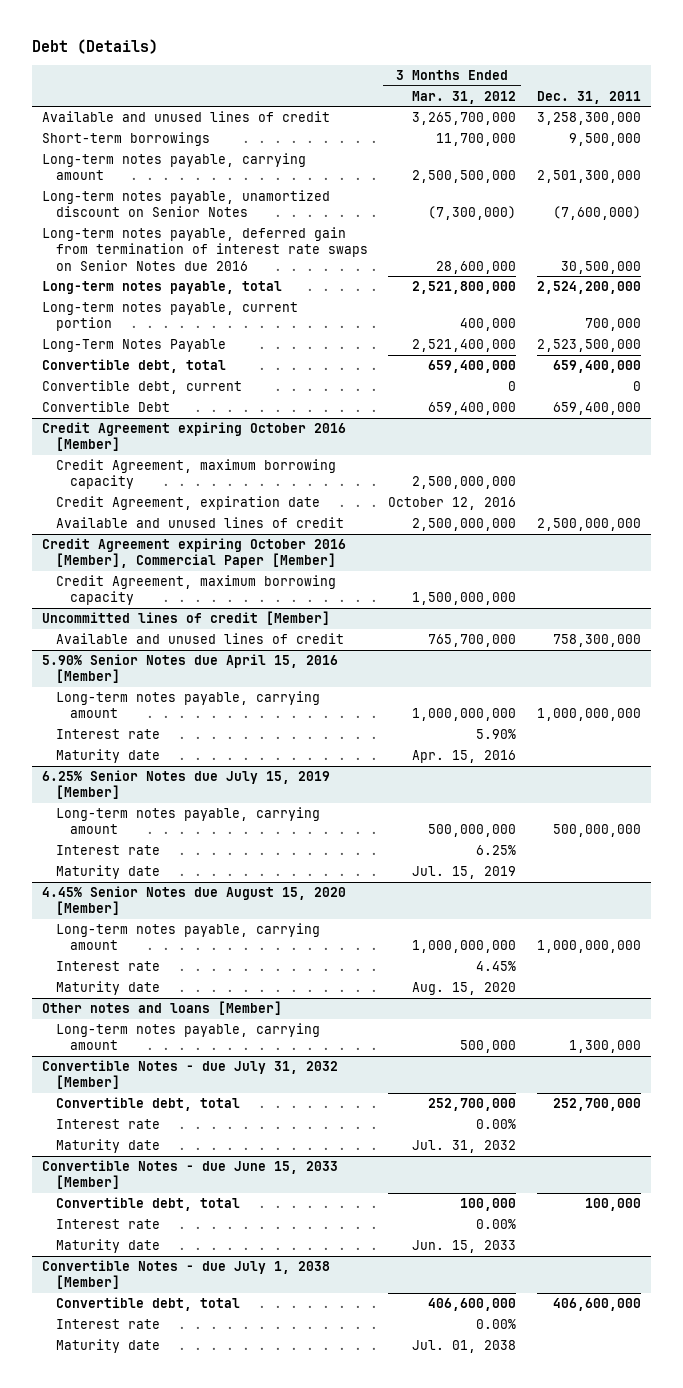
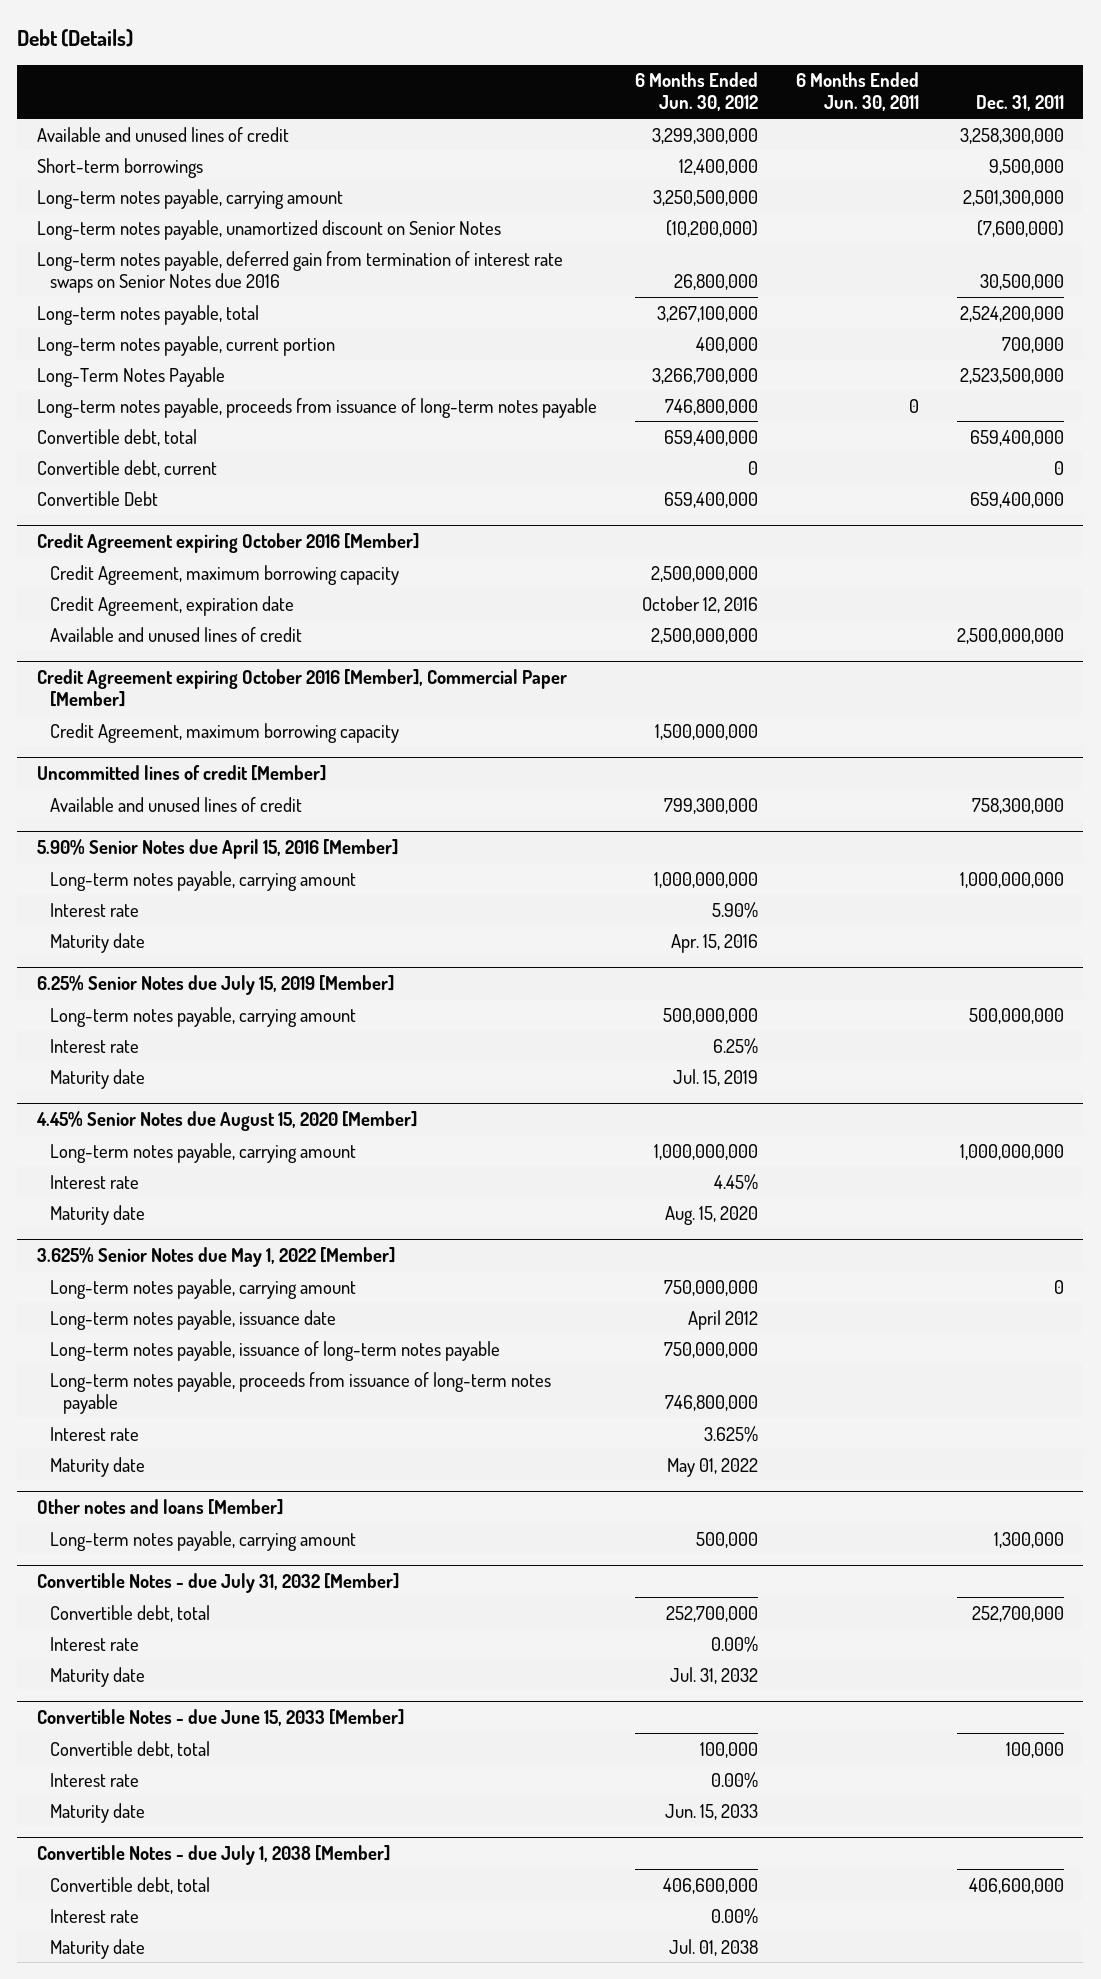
- | 3 Months Ended Mar. 31, 2012 | Dec. 31, 2011
+ | 6 Months Ended Jun. 30, 2012 | 6 Months Ended Jun. 30, 2011 | Dec. 31, 2011
+ Long-term notes payable, proceeds from issuance of long-term notes payable | 746,800,000 | 0 |
+ 3.625% Senior Notes due May 1, 2022 [Member]
+ Long-term notes payable, carrying amount | 750,000,000 | | 0
+ Long-term notes payable, issuance date | April 2012 | |
+ Long-term notes payable, issuance of long-term notes payable | 750,000,000 | |
+ Long-term notes payable, proceeds from issuance of long-term notes payable | 746,800,000 | |
+ Interest rate | 3.625% | |
+ Maturity date | May 01, 2022 | |

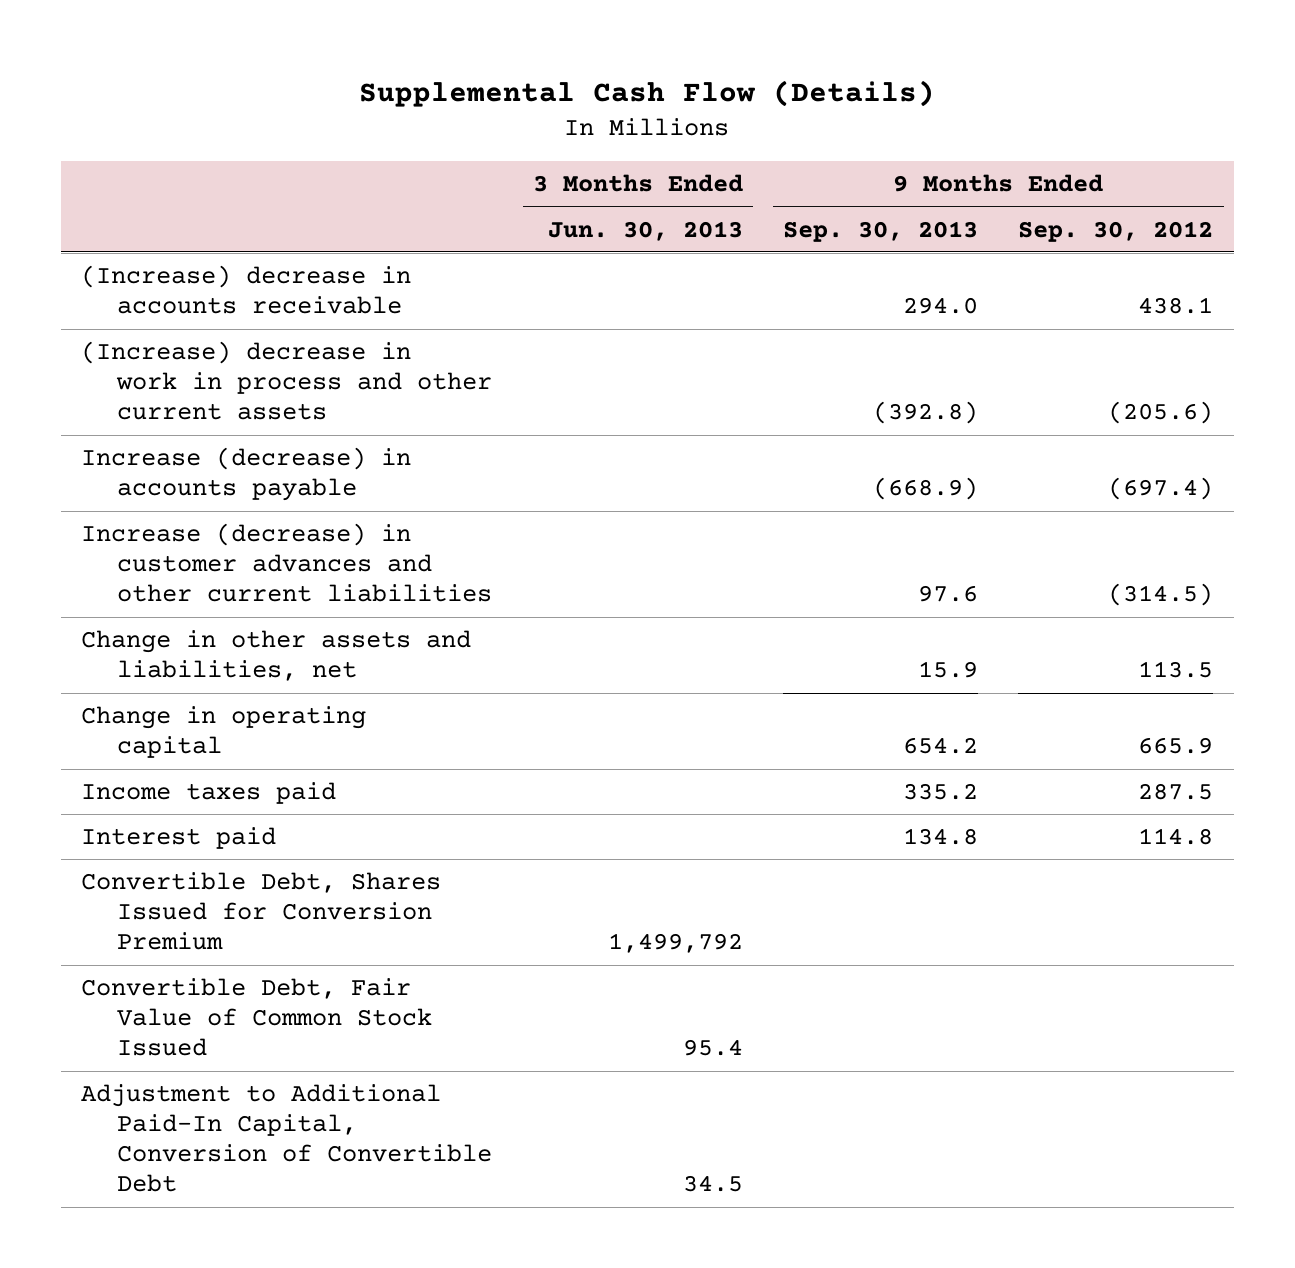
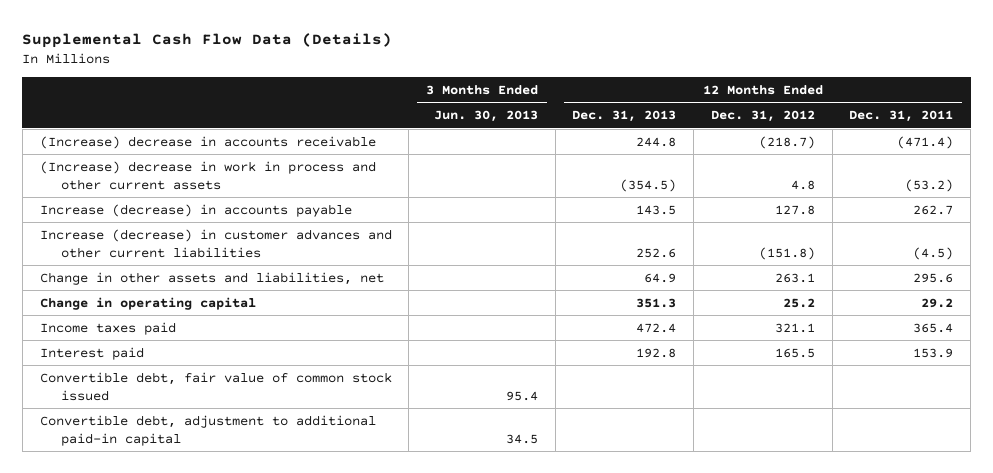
- Supplemental Cash Flow (Details)
+ Supplemental Cash Flow Data (Details)
- | 3 Months Ended Jun. 30, 2013 | 9 Months Ended Sep. 30, 2013 | 9 Months Ended Sep. 30, 2012
+ | 3 Months Ended Jun. 30, 2013 | 12 Months Ended Dec. 31, 2013 | 12 Months Ended Dec. 31, 2012 | 12 Months Ended Dec. 31, 2011
- Convertible Debt, Shares Issued for Conversion Premium | 1,499,792 | |
- Convertible Debt, Fair Value of Common Stock Issued | 95.4 | |
- Adjustment to Additional Paid-In Capital, Conversion of Convertible Debt | 34.5 | |
+ Convertible debt, fair value of common stock issued | 95.4 | | |
+ Convertible debt, adjustment to additional paid-in capital | 34.5 | | |

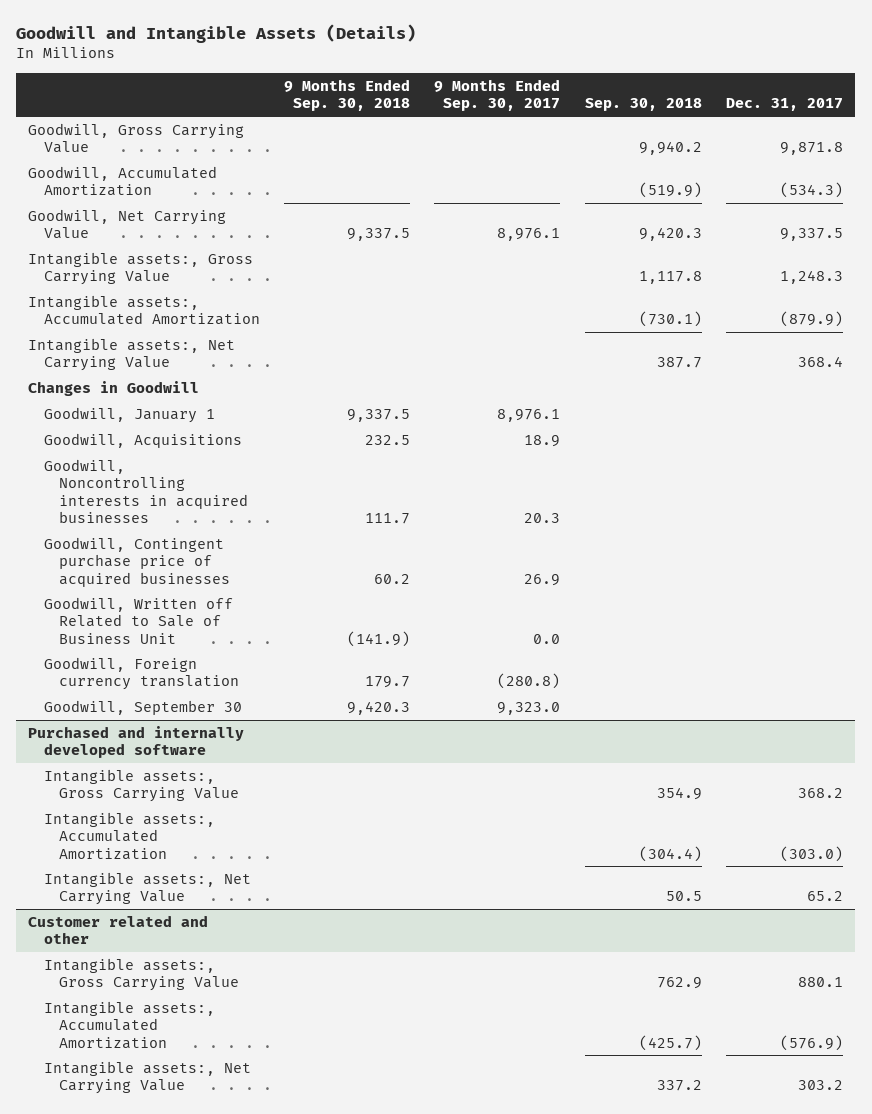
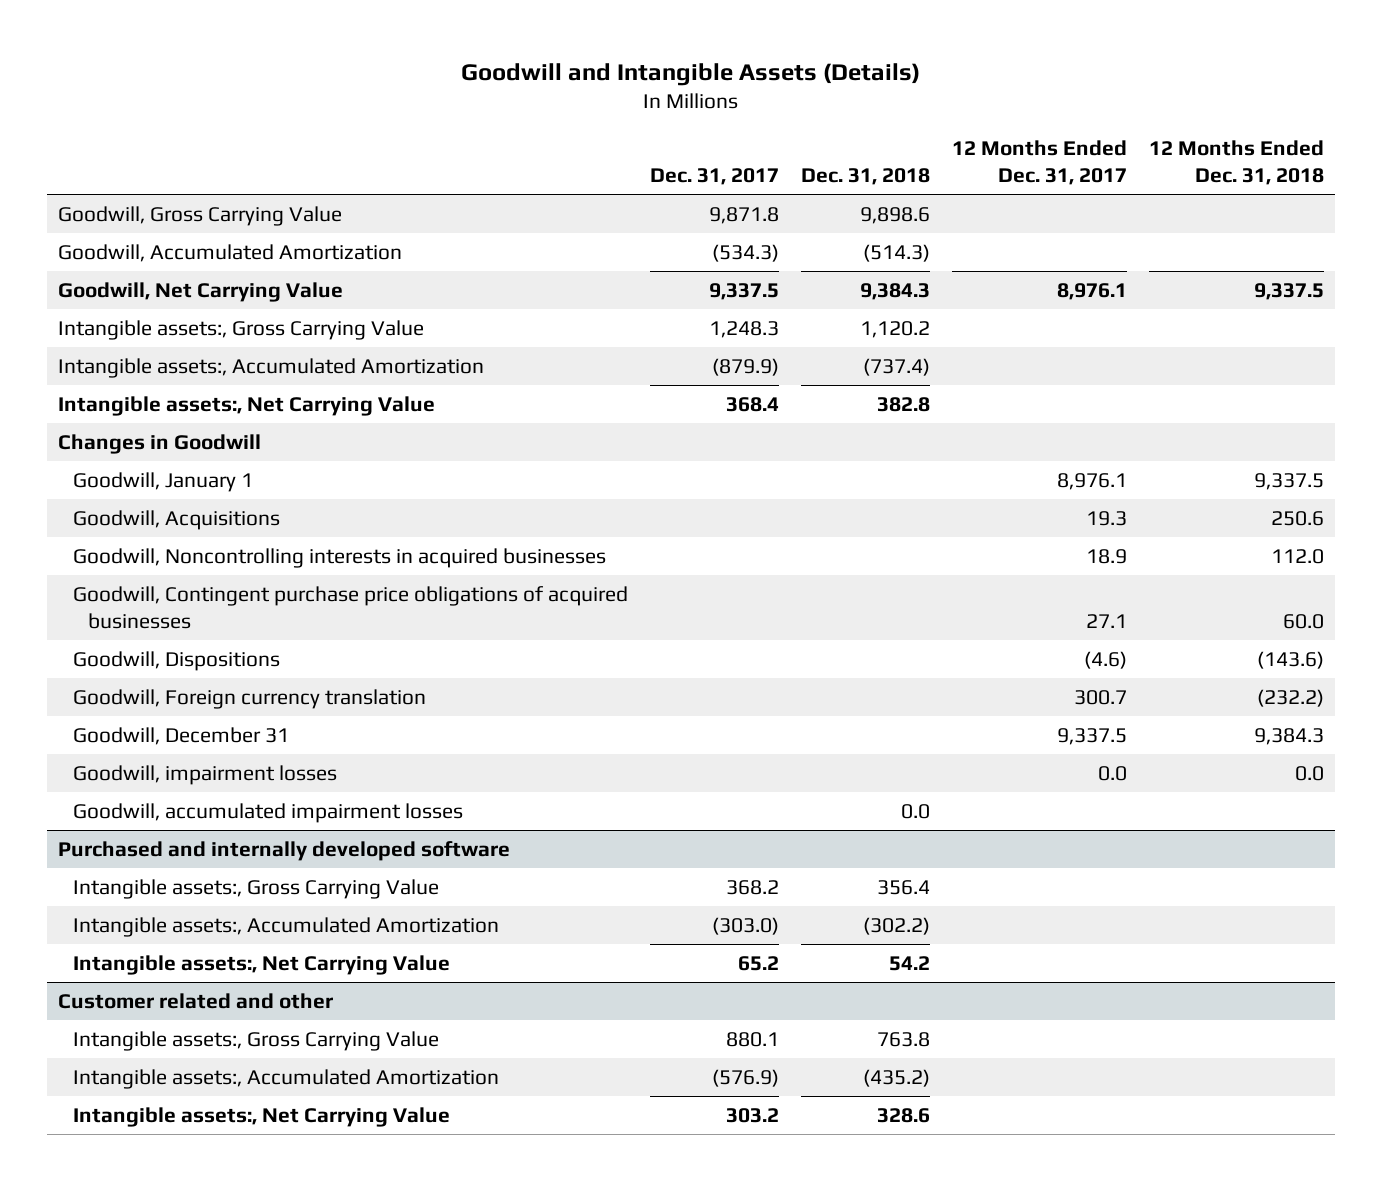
- | 9 Months Ended Sep. 30, 2018 | 9 Months Ended Sep. 30, 2017 | Sep. 30, 2018 | Dec. 31, 2017
+ | Dec. 31, 2017 | Dec. 31, 2018 | 12 Months Ended Dec. 31, 2017 | 12 Months Ended Dec. 31, 2018
- Goodwill, Contingent purchase price of acquired businesses | 60.2 | 26.9 | |
- Goodwill, Written off Related to Sale of Business Unit | (141.9) | 0.0 | |
+ Goodwill, Contingent purchase price obligations of acquired businesses | | | 27.1 | 60.0
+ Goodwill, Dispositions | | | (4.6) | (143.6)
- Goodwill, September 30 | 9,420.3 | 9,323.0 | |
+ Goodwill, December 31 | | | 9,337.5 | 9,384.3
+ Goodwill, impairment losses | | | 0.0 | 0.0
+ Goodwill, accumulated impairment losses | | 0.0 | |

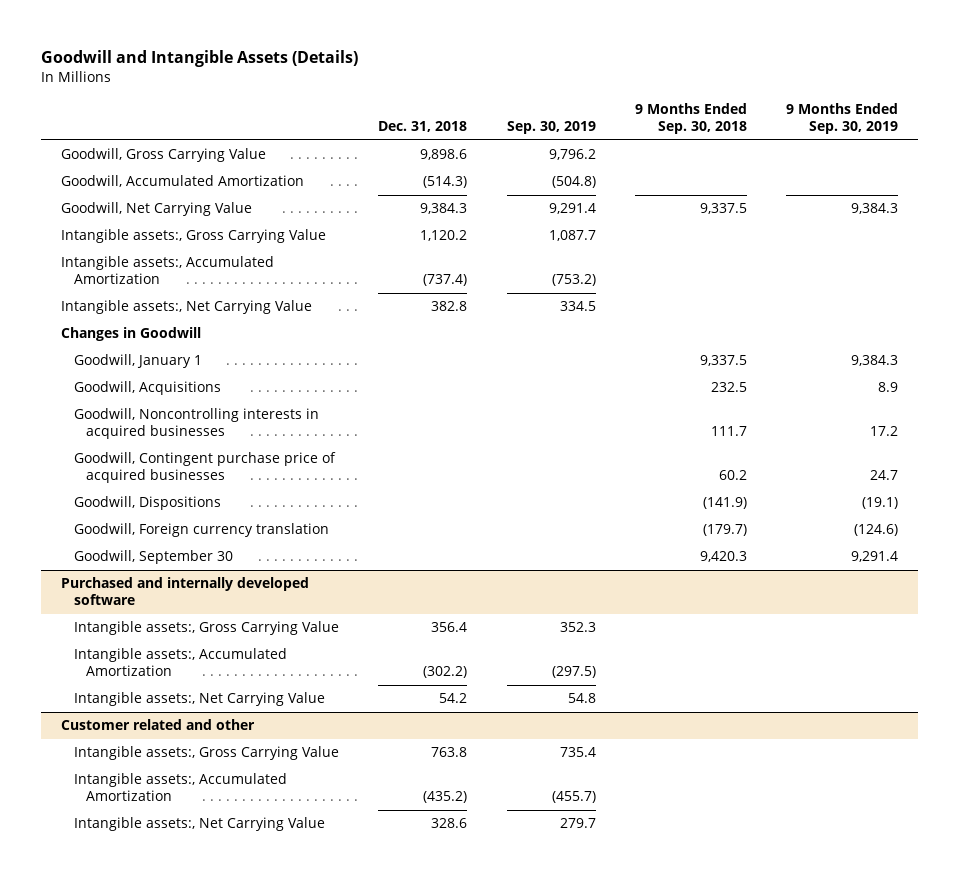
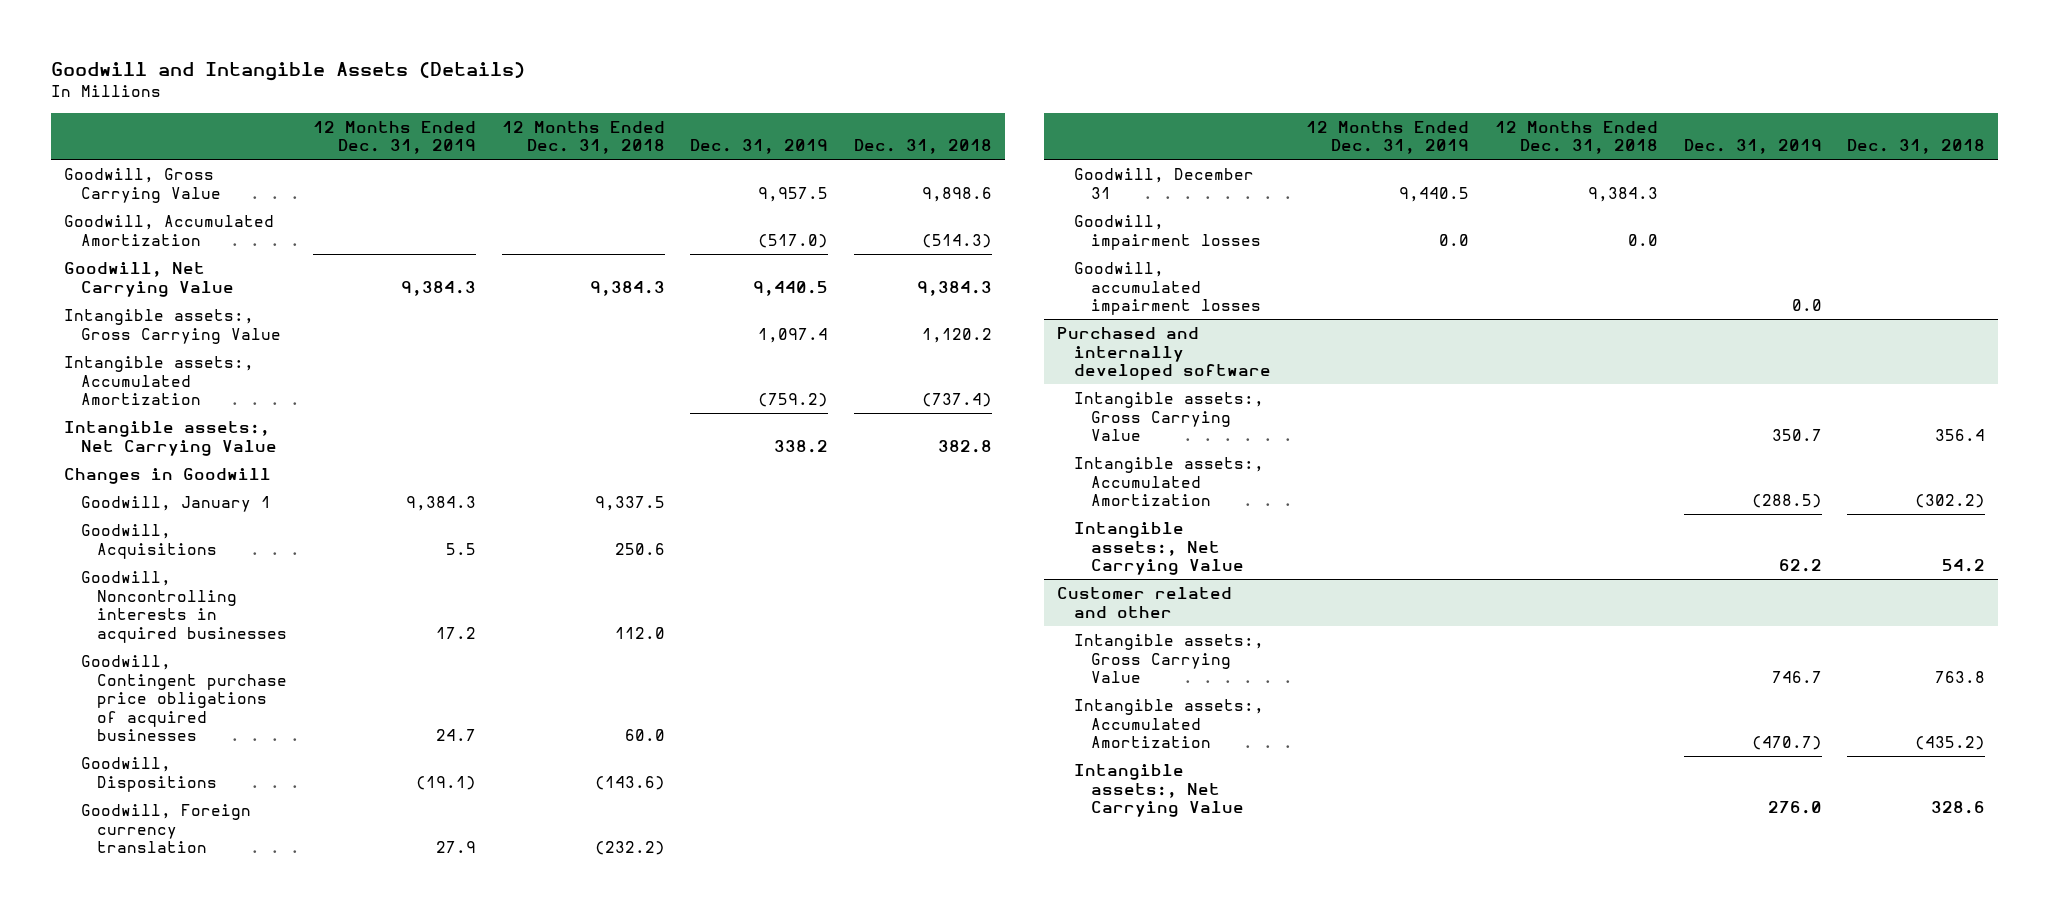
- | Dec. 31, 2018 | Sep. 30, 2019 | 9 Months Ended Sep. 30, 2018 | 9 Months Ended Sep. 30, 2019
+ | 12 Months Ended Dec. 31, 2019 | 12 Months Ended Dec. 31, 2018 | Dec. 31, 2019 | Dec. 31, 2018
- Goodwill, Contingent purchase price of acquired businesses | | | 60.2 | 24.7
+ Goodwill, Contingent purchase price obligations of acquired businesses | 24.7 | 60.0 | |
- Goodwill, September 30 | | | 9,420.3 | 9,291.4
+ Goodwill, December 31 | 9,440.5 | 9,384.3 | |
+ Goodwill, impairment losses | 0.0 | 0.0 | |
+ Goodwill, accumulated impairment losses | | | 0.0 |

